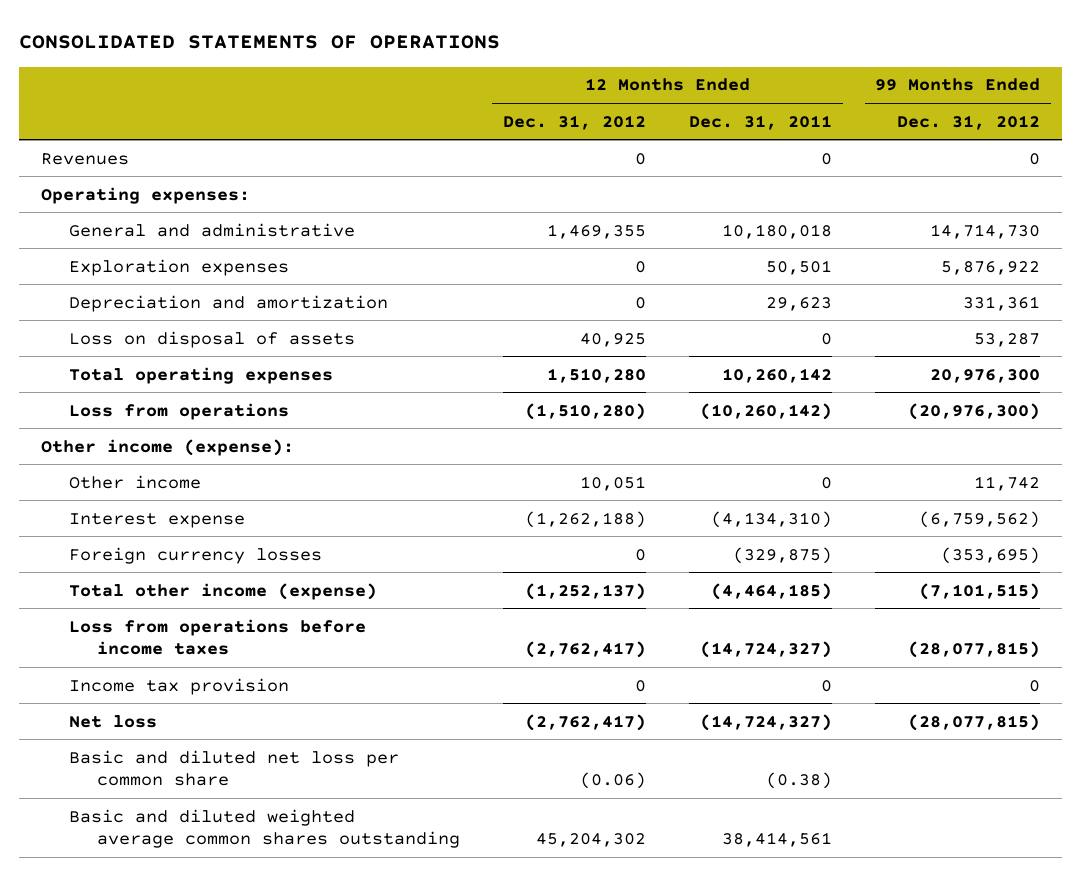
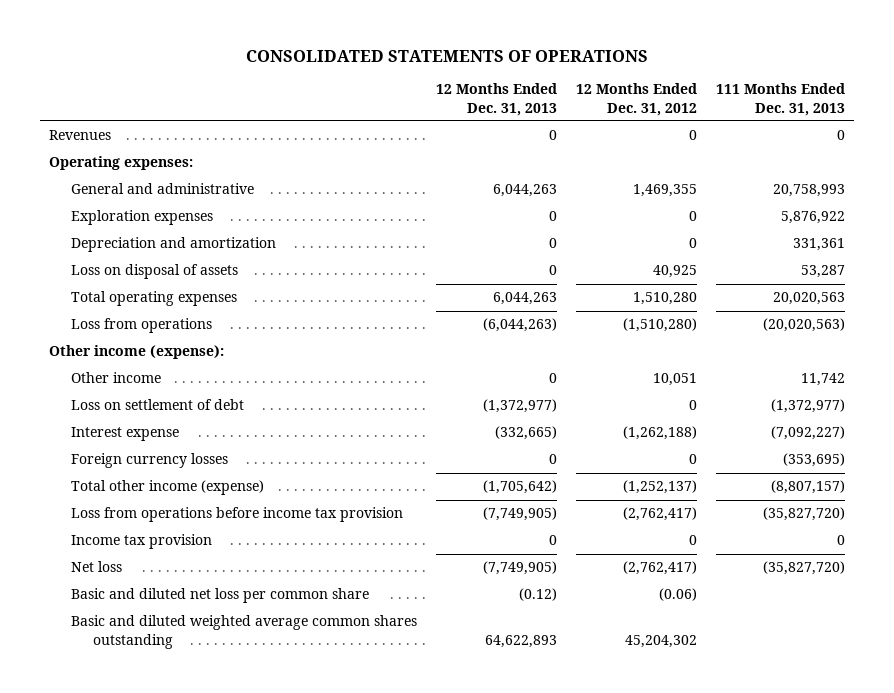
- | 12 Months Ended Dec. 31, 2012 | 12 Months Ended Dec. 31, 2011 | 99 Months Ended Dec. 31, 2012
+ | 12 Months Ended Dec. 31, 2013 | 12 Months Ended Dec. 31, 2012 | 111 Months Ended Dec. 31, 2013
+ Loss on settlement of debt | (1,372,977) | 0 | (1,372,977)
- Loss from operations before income taxes | (2,762,417) | (14,724,327) | (28,077,815)
+ Loss from operations before income tax provision | (7,749,905) | (2,762,417) | (35,827,720)

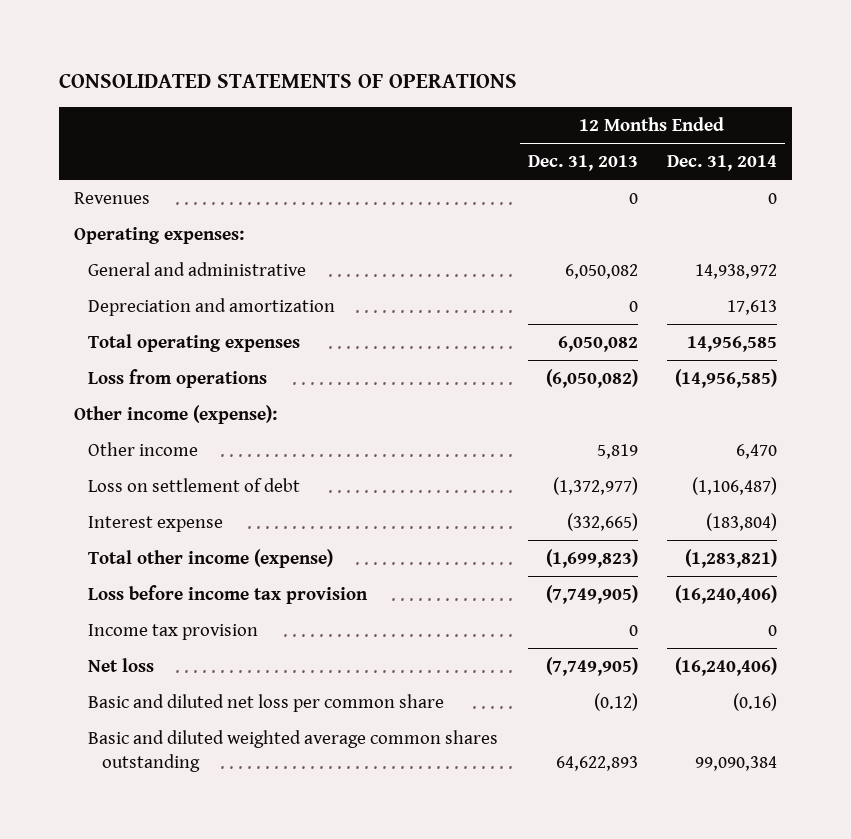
- | 12 Months Ended Dec. 31, 2013 | 12 Months Ended Dec. 31, 2012 | 111 Months Ended Dec. 31, 2013
+ | 12 Months Ended Dec. 31, 2013 | 12 Months Ended Dec. 31, 2014
- General and administrative | 6,044,263 | 1,469,355 | 20,758,993
- Exploration expenses | 0 | 0 | 5,876,922
+ General and administrative | 6,050,082 | 14,938,972
- Loss on disposal of assets | 0 | 40,925 | 53,287
- Total operating expenses | 6,044,263 | 1,510,280 | 20,020,563
- Loss from operations | (6,044,263) | (1,510,280) | (20,020,563)
+ Total operating expenses | 6,050,082 | 14,956,585
+ Loss from operations | (6,050,082) | (14,956,585)
- Other income | 0 | 10,051 | 11,742
+ Other income | 5,819 | 6,470
- Foreign currency losses | 0 | 0 | (353,695)
- Total other income (expense) | (1,705,642) | (1,252,137) | (8,807,157)
- Loss from operations before income tax provision | (7,749,905) | (2,762,417) | (35,827,720)
+ Total other income (expense) | (1,699,823) | (1,283,821)
+ Loss before income tax provision | (7,749,905) | (16,240,406)

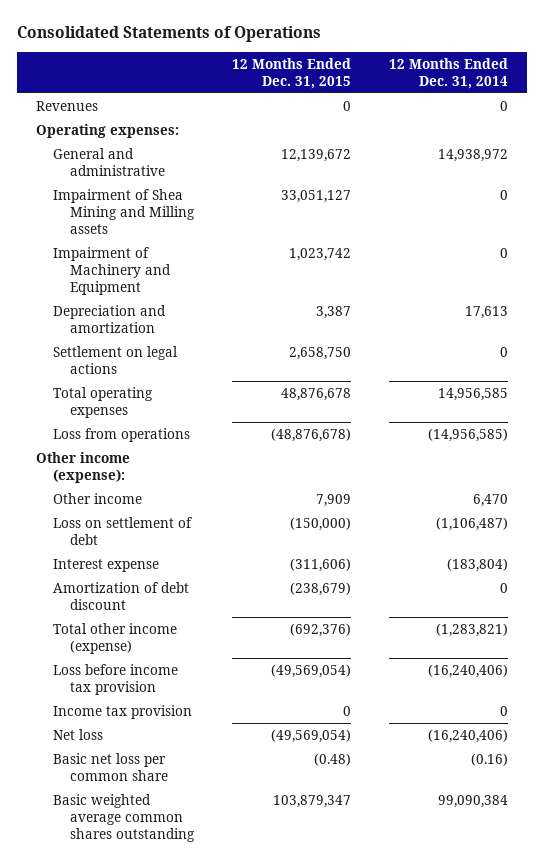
- CONSOLIDATED STATEMENTS OF OPERATIONS
+ Consolidated Statements of Operations
- | 12 Months Ended Dec. 31, 2013 | 12 Months Ended Dec. 31, 2014
+ | 12 Months Ended Dec. 31, 2015 | 12 Months Ended Dec. 31, 2014
+ Impairment of Shea Mining and Milling assets | 33,051,127 | 0
+ Impairment of Machinery and Equipment | 1,023,742 | 0
+ Settlement on legal actions | 2,658,750 | 0
+ Amortization of debt discount | (238,679) | 0
- Basic and diluted net loss per common share | (0.12) | (0.16)
- Basic and diluted weighted average common shares outstanding | 64,622,893 | 99,090,384
+ Basic net loss per common share | (0.48) | (0.16)
+ Basic weighted average common shares outstanding | 103,879,347 | 99,090,384

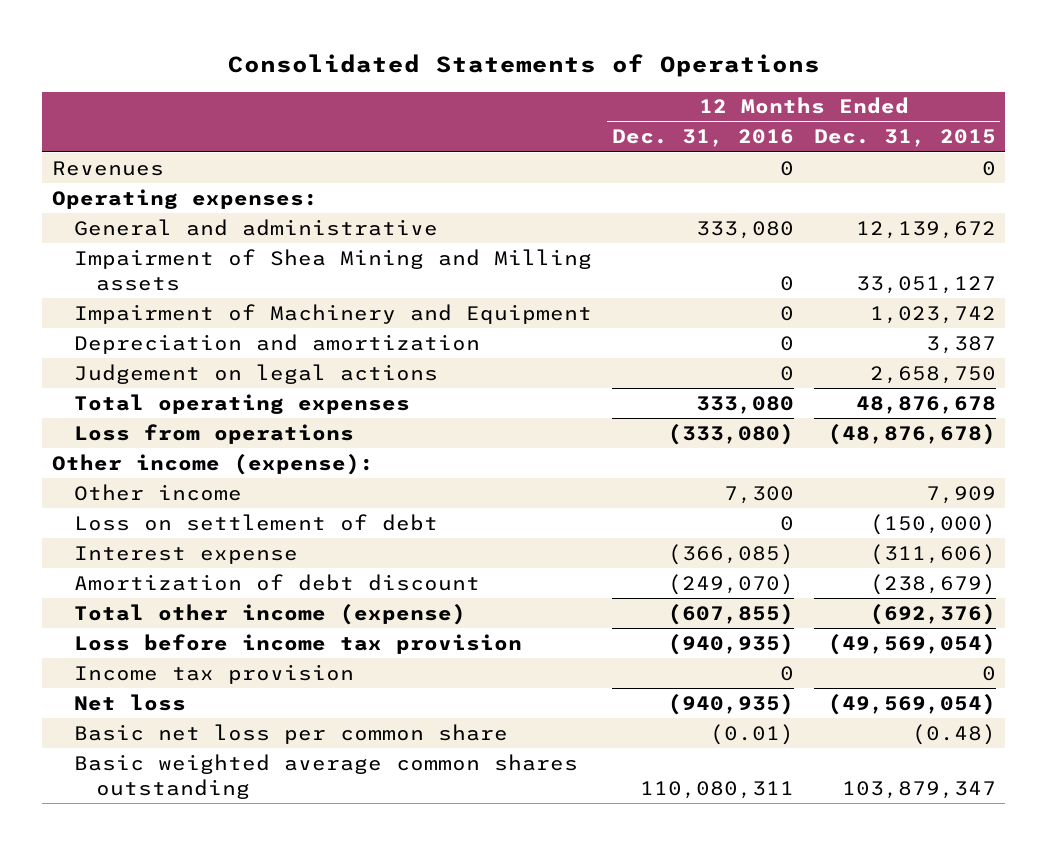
- | 12 Months Ended Dec. 31, 2015 | 12 Months Ended Dec. 31, 2014
+ | 12 Months Ended Dec. 31, 2016 | 12 Months Ended Dec. 31, 2015
- Settlement on legal actions | 2,658,750 | 0
+ Judgement on legal actions | 0 | 2,658,750

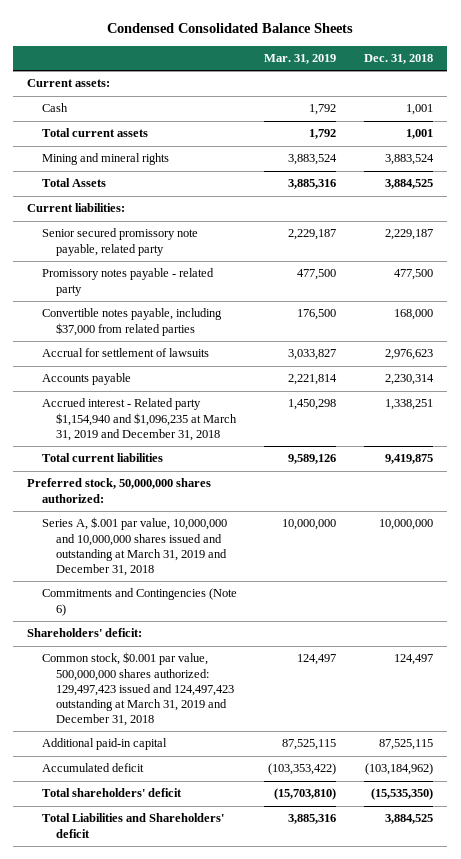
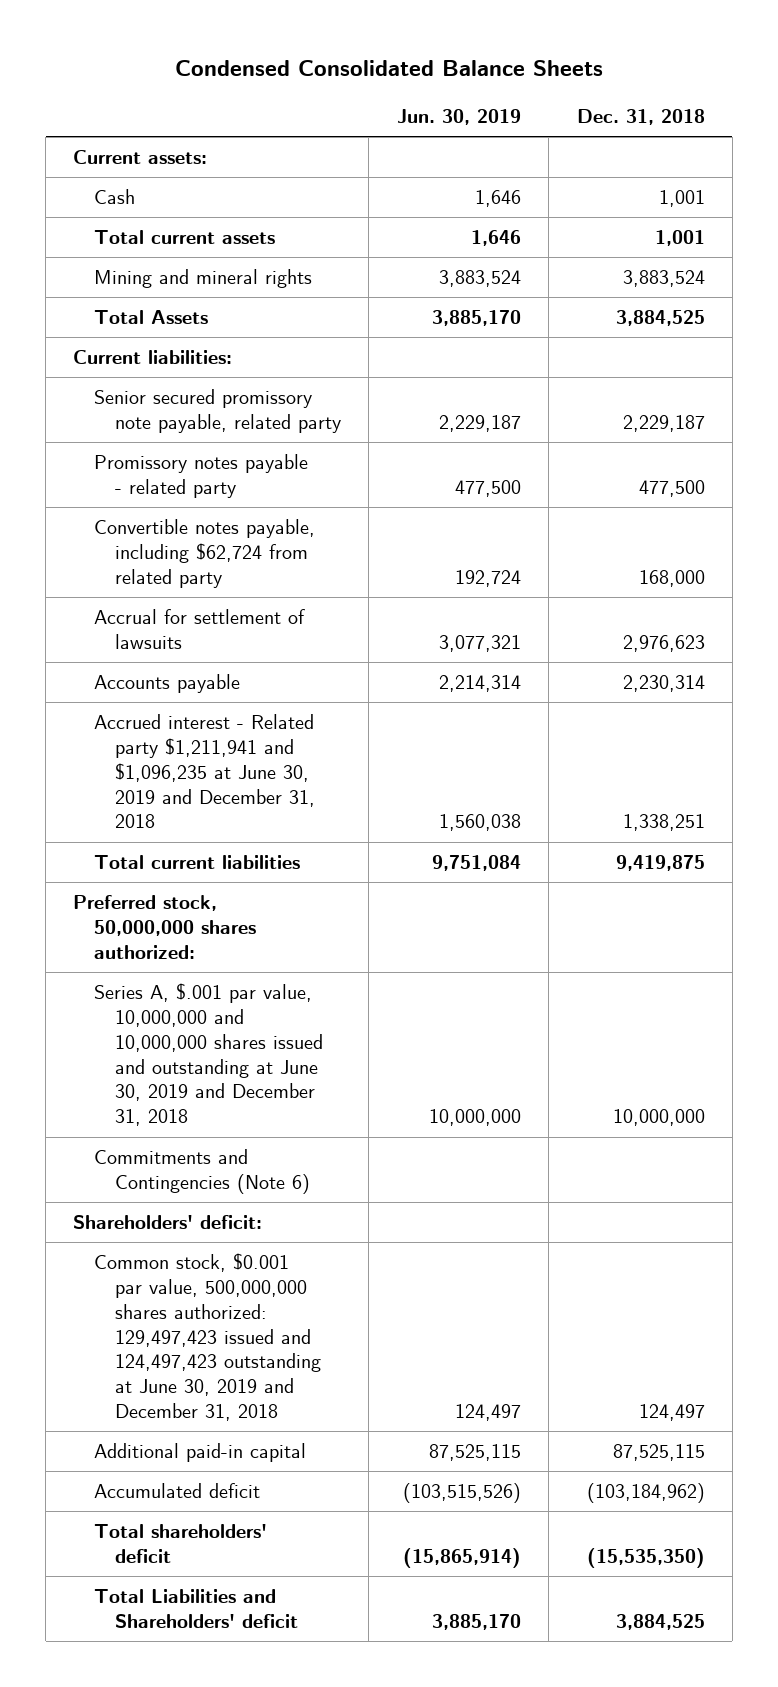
- | Mar. 31, 2019 | Dec. 31, 2018
+ | Jun. 30, 2019 | Dec. 31, 2018
- Convertible notes payable, including $37,000 from related parties | 176,500 | 168,000
+ Convertible notes payable, including $62,724 from related party | 192,724 | 168,000
- Accrued interest - Related party $1,154,940 and $1,096,235 at March 31, 2019 and December 31, 2018 | 1,450,298 | 1,338,251
+ Accrued interest - Related party $1,211,941 and $1,096,235 at June 30, 2019 and December 31, 2018 | 1,560,038 | 1,338,251
- Series A, $.001 par value, 10,000,000 and 10,000,000 shares issued and outstanding at March 31, 2019 and December 31, 2018 | 10,000,000 | 10,000,000
+ Series A, $.001 par value, 10,000,000 and 10,000,000 shares issued and outstanding at June 30, 2019 and December 31, 2018 | 10,000,000 | 10,000,000
- Common stock, $0.001 par value, 500,000,000 shares authorized: 129,497,423 issued and 124,497,423 outstanding at March 31, 2019 and December 31, 2018 | 124,497 | 124,497
+ Common stock, $0.001 par value, 500,000,000 shares authorized: 129,497,423 issued and 124,497,423 outstanding at June 30, 2019 and December 31, 2018 | 124,497 | 124,497

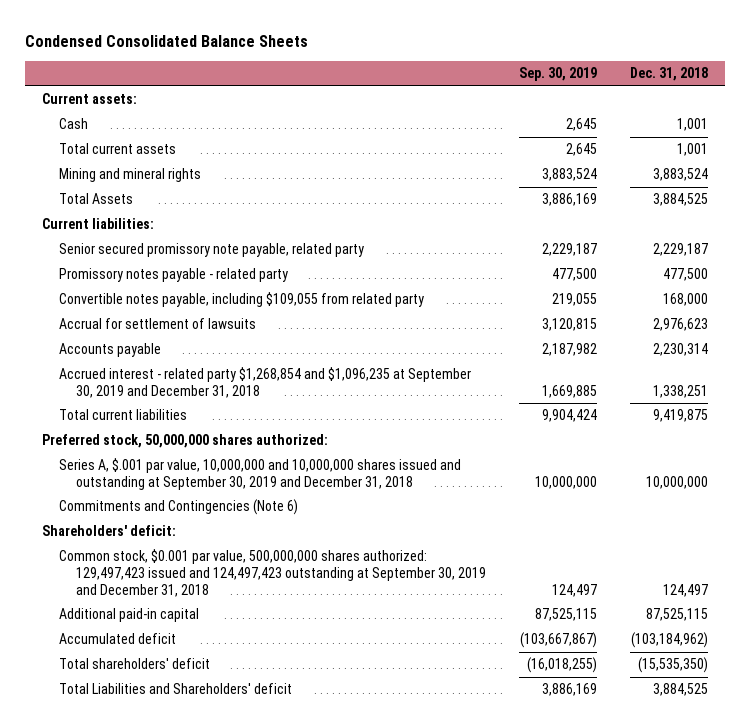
- | Jun. 30, 2019 | Dec. 31, 2018
+ | Sep. 30, 2019 | Dec. 31, 2018
- Convertible notes payable, including $62,724 from related party | 192,724 | 168,000
+ Convertible notes payable, including $109,055 from related party | 219,055 | 168,000
- Accrued interest - Related party $1,211,941 and $1,096,235 at June 30, 2019 and December 31, 2018 | 1,560,038 | 1,338,251
+ Accrued interest - related party $1,268,854 and $1,096,235 at September 30, 2019 and December 31, 2018 | 1,669,885 | 1,338,251
- Series A, $.001 par value, 10,000,000 and 10,000,000 shares issued and outstanding at June 30, 2019 and December 31, 2018 | 10,000,000 | 10,000,000
+ Series A, $.001 par value, 10,000,000 and 10,000,000 shares issued and outstanding at September 30, 2019 and December 31, 2018 | 10,000,000 | 10,000,000
- Common stock, $0.001 par value, 500,000,000 shares authorized: 129,497,423 issued and 124,497,423 outstanding at June 30, 2019 and December 31, 2018 | 124,497 | 124,497
+ Common stock, $0.001 par value, 500,000,000 shares authorized: 129,497,423 issued and 124,497,423 outstanding at September 30, 2019 and December 31, 2018 | 124,497 | 124,497

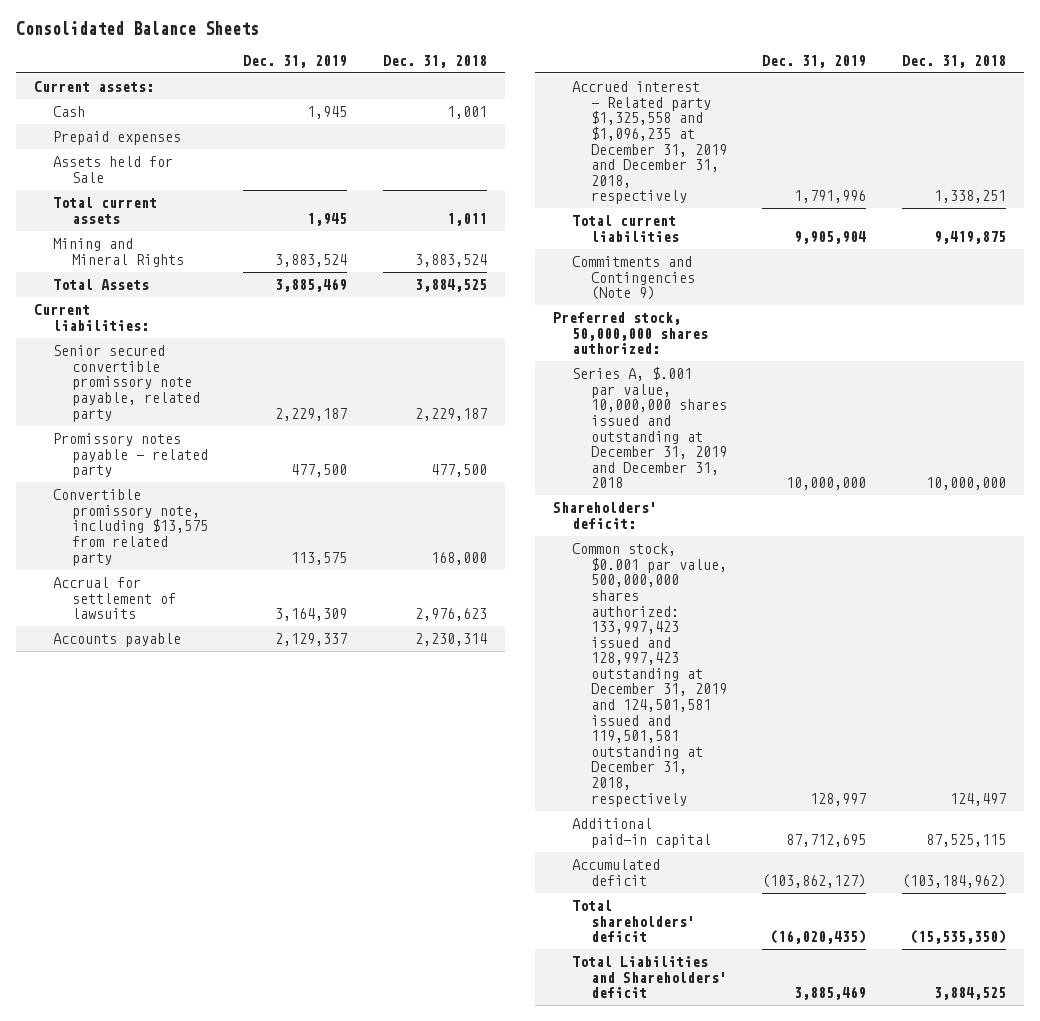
- Condensed Consolidated Balance Sheets
+ Consolidated Balance Sheets
- | Sep. 30, 2019 | Dec. 31, 2018
+ | Dec. 31, 2019 | Dec. 31, 2018
- Total current assets | 2,645 | 1,001
- Mining and mineral rights | 3,883,524 | 3,883,524
+ Prepaid expenses
+ Assets held for Sale
+ Total current assets | 1,945 | 1,011
+ Mining and Mineral Rights | 3,883,524 | 3,883,524
- Senior secured promissory note payable, related party | 2,229,187 | 2,229,187
+ Senior secured convertible promissory note payable, related party | 2,229,187 | 2,229,187
- Convertible notes payable, including $109,055 from related party | 219,055 | 168,000
+ Convertible promissory note, including $13,575 from related party | 113,575 | 168,000
- Accrued interest - related party $1,268,854 and $1,096,235 at September 30, 2019 and December 31, 2018 | 1,669,885 | 1,338,251
+ Accrued interest - Related party $1,325,558 and $1,096,235 at December 31, 2019 and December 31, 2018, respectively | 1,791,996 | 1,338,251
+ Commitments and Contingencies (Note 9)
- Series A, $.001 par value, 10,000,000 and 10,000,000 shares issued and outstanding at September 30, 2019 and December 31, 2018 | 10,000,000 | 10,000,000
- Commitments and Contingencies (Note 6)
+ Series A, $.001 par value, 10,000,000 shares issued and outstanding at December 31, 2019 and December 31, 2018 | 10,000,000 | 10,000,000
- Common stock, $0.001 par value, 500,000,000 shares authorized: 129,497,423 issued and 124,497,423 outstanding at September 30, 2019 and December 31, 2018 | 124,497 | 124,497
+ Common stock, $0.001 par value, 500,000,000 shares authorized: 133,997,423 issued and 128,997,423 outstanding at December 31, 2019 and 124,501,581 issued and 119,501,581 outstanding at December 31, 2018, respectively | 128,997 | 124,497

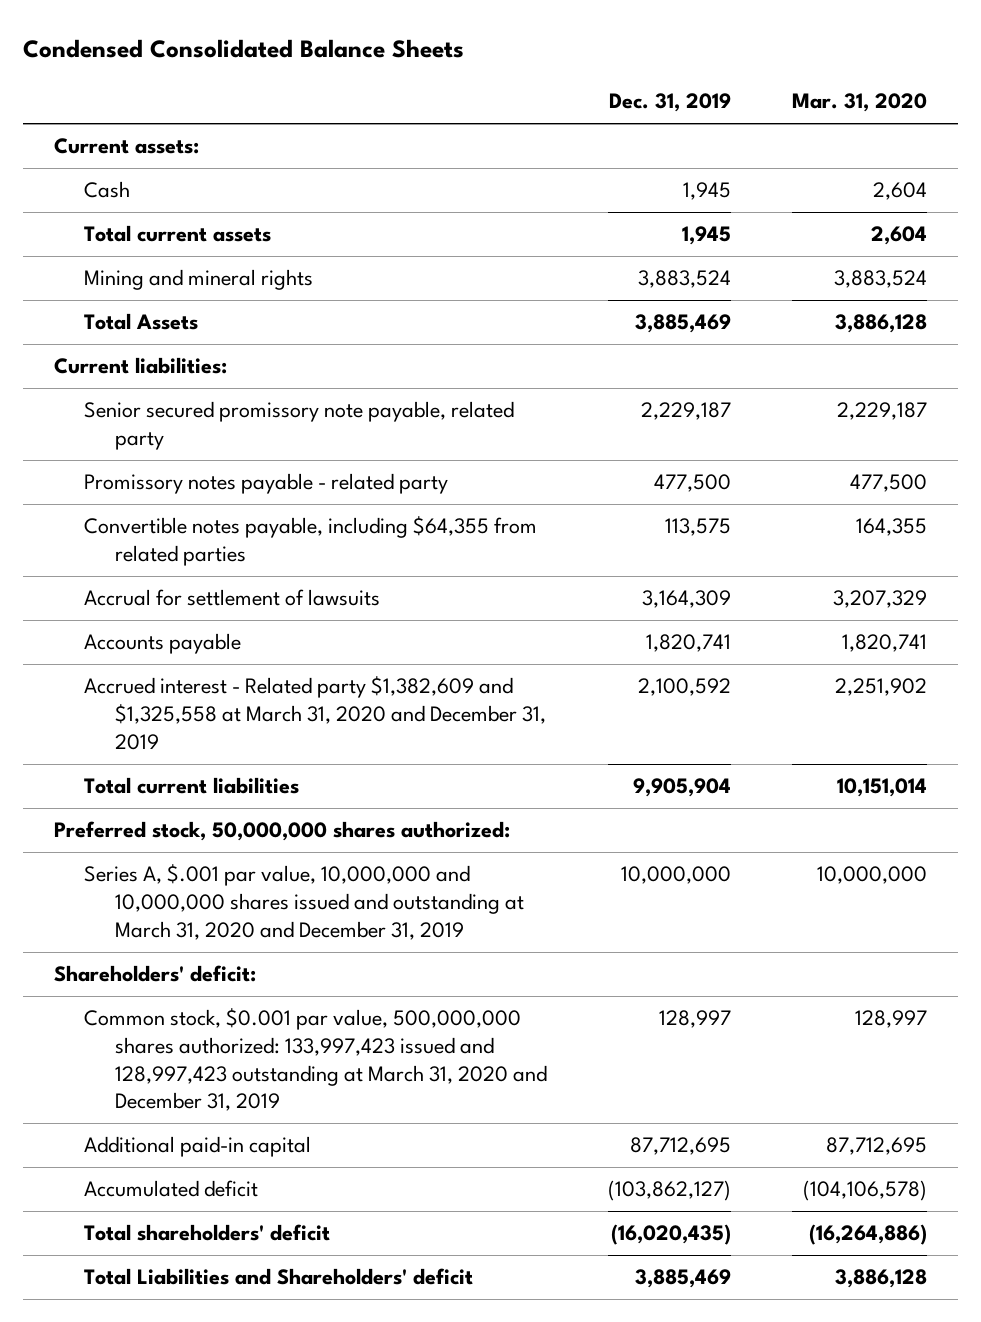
- Consolidated Balance Sheets
+ Condensed Consolidated Balance Sheets
- | Dec. 31, 2019 | Dec. 31, 2018
+ | Dec. 31, 2019 | Mar. 31, 2020
- Prepaid expenses
- Assets held for Sale
- Mining and Mineral Rights | 3,883,524 | 3,883,524
+ Mining and mineral rights | 3,883,524 | 3,883,524
- Senior secured convertible promissory note payable, related party | 2,229,187 | 2,229,187
+ Senior secured promissory note payable, related party | 2,229,187 | 2,229,187
- Convertible promissory note, including $13,575 from related party | 113,575 | 168,000
+ Convertible notes payable, including $64,355 from related parties | 113,575 | 164,355
- Accounts payable | 2,129,337 | 2,230,314
- Accrued interest - Related party $1,325,558 and $1,096,235 at December 31, 2019 and December 31, 2018, respectively | 1,791,996 | 1,338,251
+ Accounts payable | 1,820,741 | 1,820,741
+ Accrued interest - Related party $1,382,609 and $1,325,558 at March 31, 2020 and December 31, 2019 | 2,100,592 | 2,251,902
- Commitments and Contingencies (Note 9)
- Series A, $.001 par value, 10,000,000 shares issued and outstanding at December 31, 2019 and December 31, 2018 | 10,000,000 | 10,000,000
+ Series A, $.001 par value, 10,000,000 and 10,000,000 shares issued and outstanding at March 31, 2020 and December 31, 2019 | 10,000,000 | 10,000,000
- Common stock, $0.001 par value, 500,000,000 shares authorized: 133,997,423 issued and 128,997,423 outstanding at December 31, 2019 and 124,501,581 issued and 119,501,581 outstanding at December 31, 2018, respectively | 128,997 | 124,497
+ Common stock, $0.001 par value, 500,000,000 shares authorized: 133,997,423 issued and 128,997,423 outstanding at March 31, 2020 and December 31, 2019 | 128,997 | 128,997

